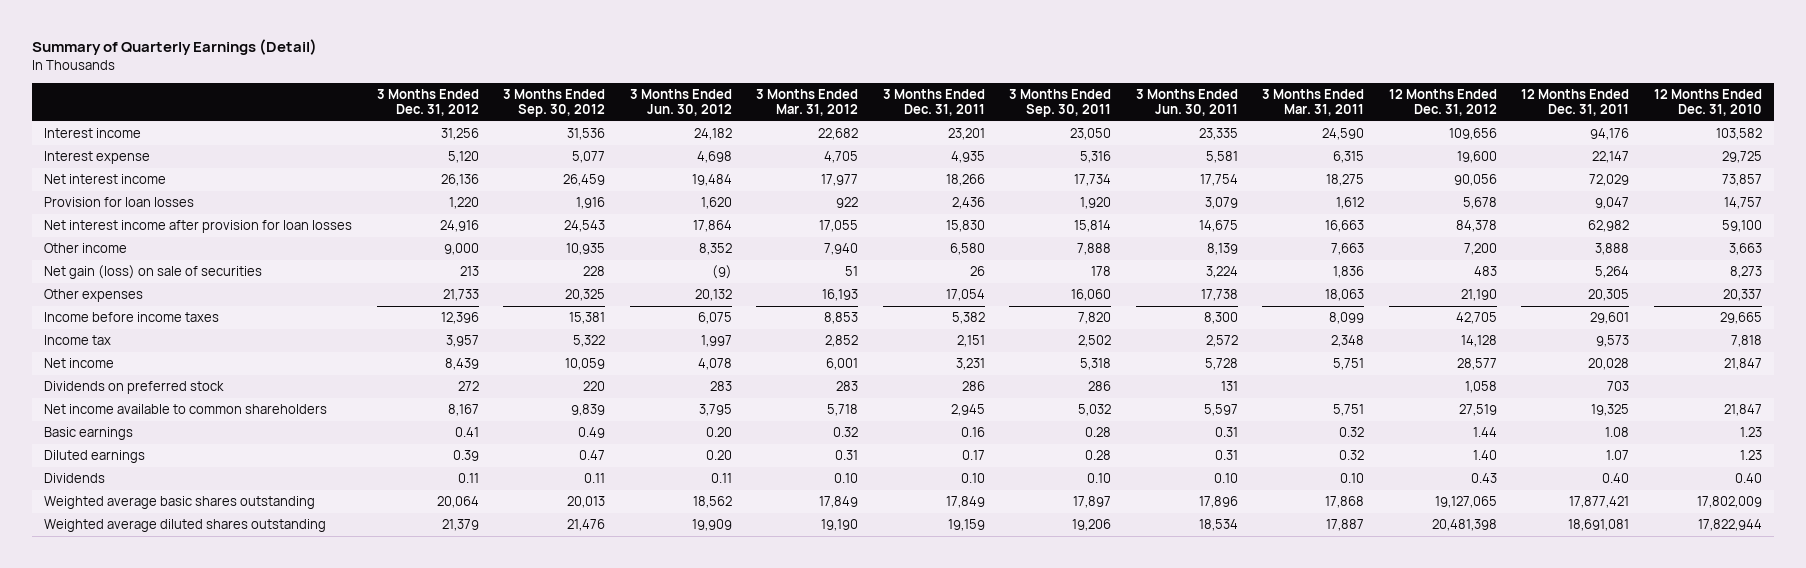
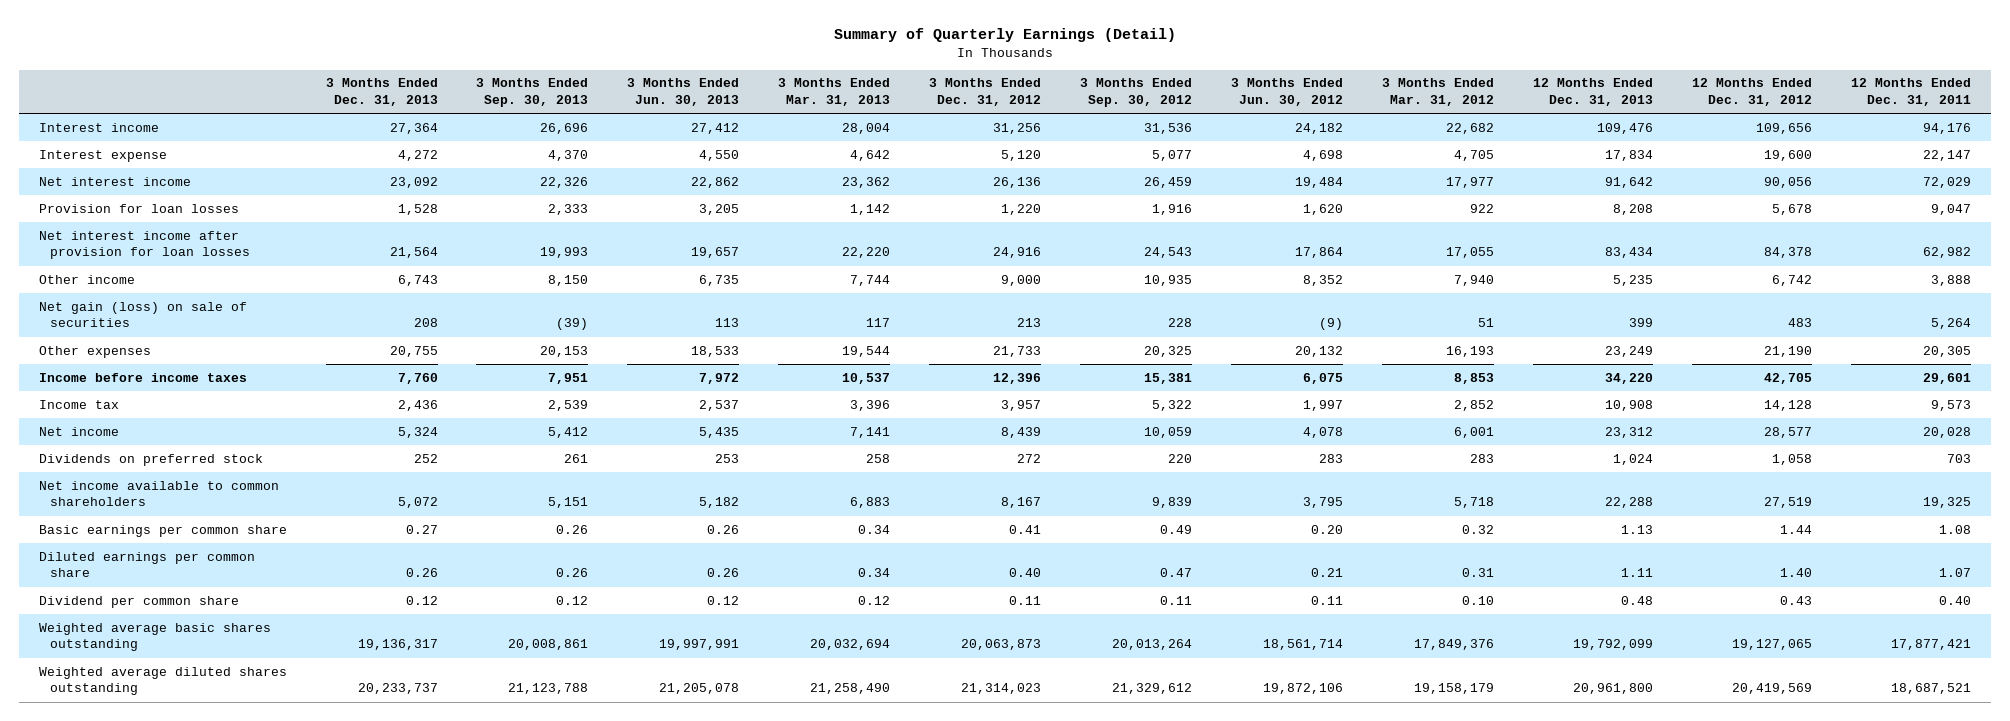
- | 3 Months Ended Dec. 31, 2012 | 3 Months Ended Sep. 30, 2012 | 3 Months Ended Jun. 30, 2012 | 3 Months Ended Mar. 31, 2012 | 3 Months Ended Dec. 31, 2011 | 3 Months Ended Sep. 30, 2011 | 3 Months Ended Jun. 30, 2011 | 3 Months Ended Mar. 31, 2011 | 12 Months Ended Dec. 31, 2012 | 12 Months Ended Dec. 31, 2011 | 12 Months Ended Dec. 31, 2010
+ | 3 Months Ended Dec. 31, 2013 | 3 Months Ended Sep. 30, 2013 | 3 Months Ended Jun. 30, 2013 | 3 Months Ended Mar. 31, 2013 | 3 Months Ended Dec. 31, 2012 | 3 Months Ended Sep. 30, 2012 | 3 Months Ended Jun. 30, 2012 | 3 Months Ended Mar. 31, 2012 | 12 Months Ended Dec. 31, 2013 | 12 Months Ended Dec. 31, 2012 | 12 Months Ended Dec. 31, 2011
- Other income | 9,000 | 10,935 | 8,352 | 7,940 | 6,580 | 7,888 | 8,139 | 7,663 | 7,200 | 3,888 | 3,663
+ Other income | 6,743 | 8,150 | 6,735 | 7,744 | 9,000 | 10,935 | 8,352 | 7,940 | 5,235 | 6,742 | 3,888
- Basic earnings | 0.41 | 0.49 | 0.20 | 0.32 | 0.16 | 0.28 | 0.31 | 0.32 | 1.44 | 1.08 | 1.23
- Diluted earnings | 0.39 | 0.47 | 0.20 | 0.31 | 0.17 | 0.28 | 0.31 | 0.32 | 1.40 | 1.07 | 1.23
- Dividends | 0.11 | 0.11 | 0.11 | 0.10 | 0.10 | 0.10 | 0.10 | 0.10 | 0.43 | 0.40 | 0.40
- Weighted average basic shares outstanding | 20,064 | 20,013 | 18,562 | 17,849 | 17,849 | 17,897 | 17,896 | 17,868 | 19,127,065 | 17,877,421 | 17,802,009
- Weighted average diluted shares outstanding | 21,379 | 21,476 | 19,909 | 19,190 | 19,159 | 19,206 | 18,534 | 17,887 | 20,481,398 | 18,691,081 | 17,822,944
+ Basic earnings per common share | 0.27 | 0.26 | 0.26 | 0.34 | 0.41 | 0.49 | 0.20 | 0.32 | 1.13 | 1.44 | 1.08
+ Diluted earnings per common share | 0.26 | 0.26 | 0.26 | 0.34 | 0.40 | 0.47 | 0.21 | 0.31 | 1.11 | 1.40 | 1.07
+ Dividend per common share | 0.12 | 0.12 | 0.12 | 0.12 | 0.11 | 0.11 | 0.11 | 0.10 | 0.48 | 0.43 | 0.40
+ Weighted average basic shares outstanding | 19,136,317 | 20,008,861 | 19,997,991 | 20,032,694 | 20,063,873 | 20,013,264 | 18,561,714 | 17,849,376 | 19,792,099 | 19,127,065 | 17,877,421
+ Weighted average diluted shares outstanding | 20,233,737 | 21,123,788 | 21,205,078 | 21,258,490 | 21,314,023 | 21,329,612 | 19,872,106 | 19,158,179 | 20,961,800 | 20,419,569 | 18,687,521

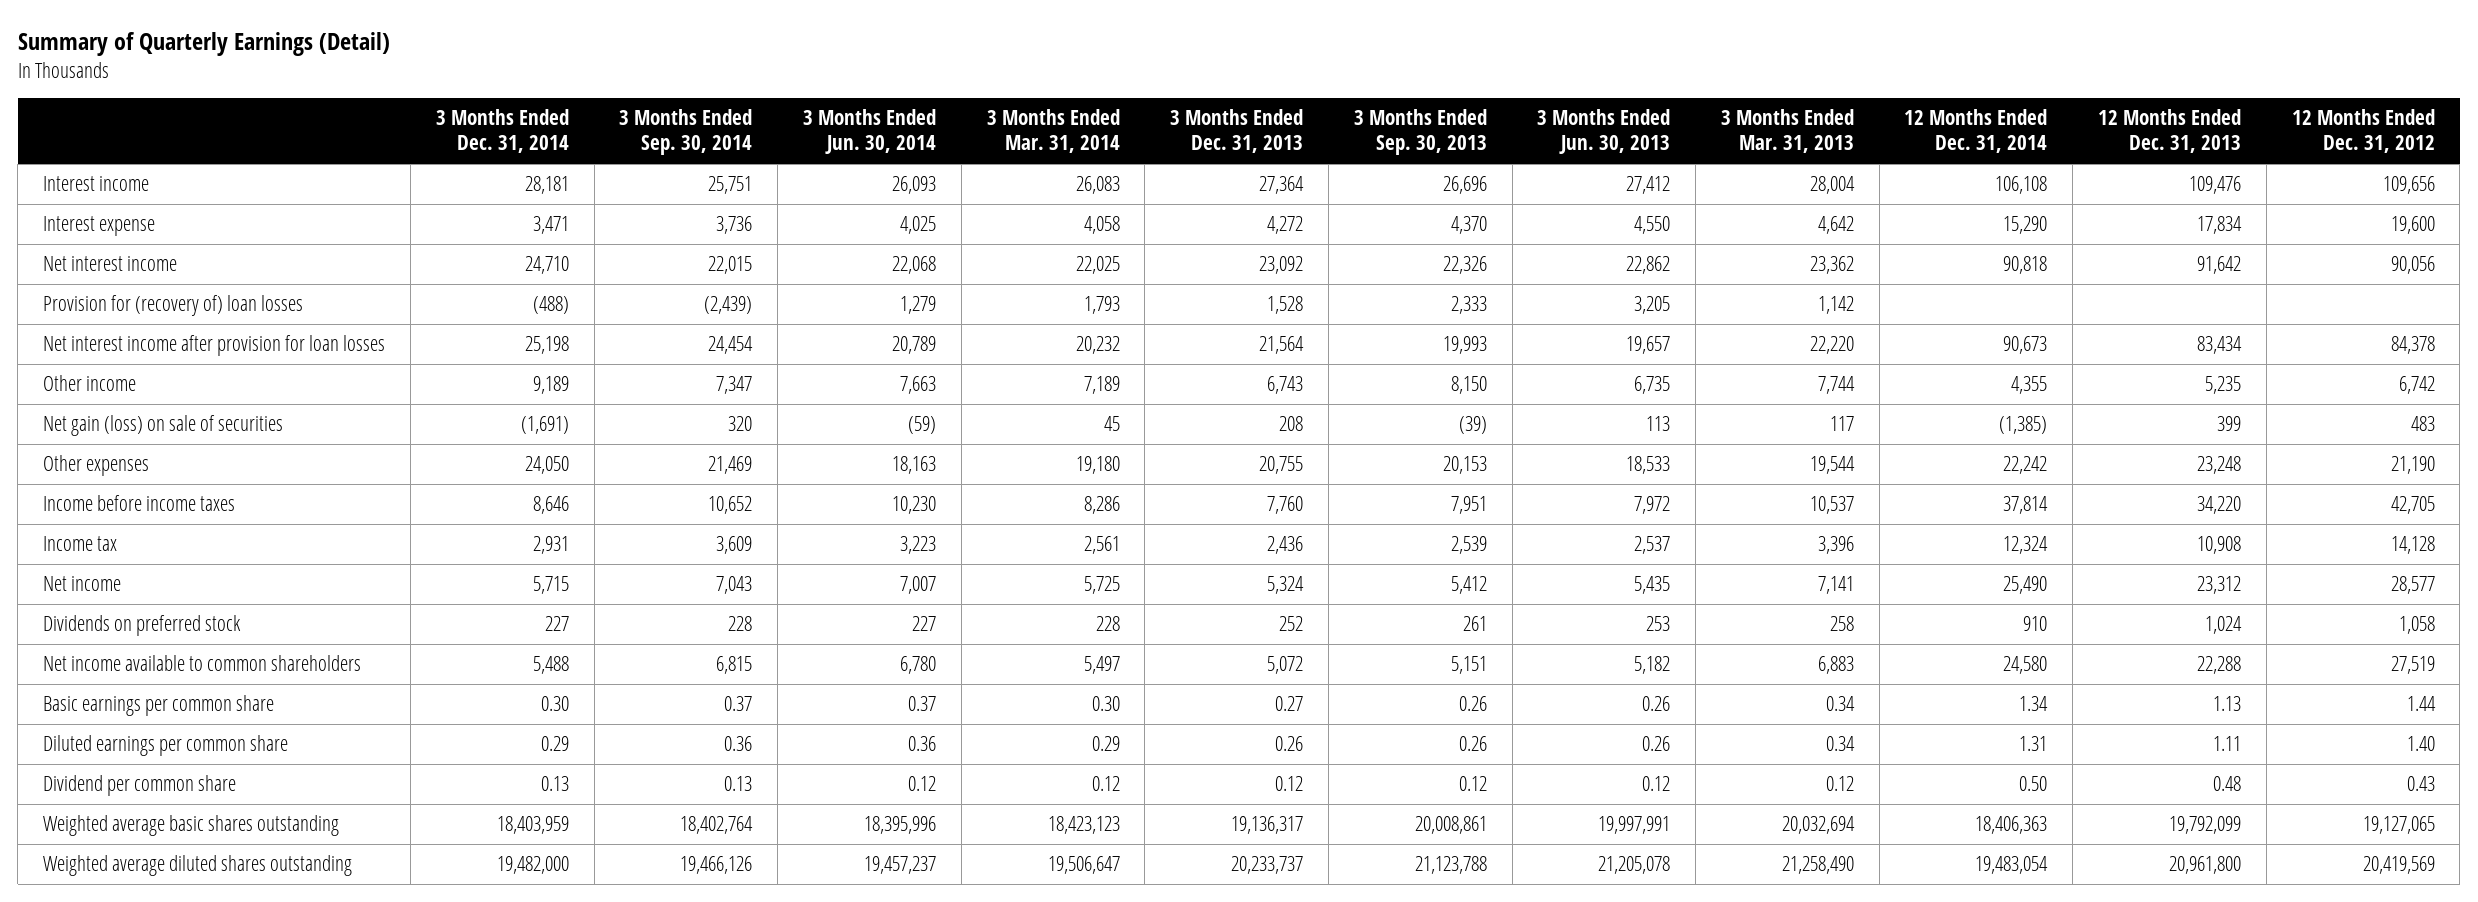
- | 3 Months Ended Dec. 31, 2013 | 3 Months Ended Sep. 30, 2013 | 3 Months Ended Jun. 30, 2013 | 3 Months Ended Mar. 31, 2013 | 3 Months Ended Dec. 31, 2012 | 3 Months Ended Sep. 30, 2012 | 3 Months Ended Jun. 30, 2012 | 3 Months Ended Mar. 31, 2012 | 12 Months Ended Dec. 31, 2013 | 12 Months Ended Dec. 31, 2012 | 12 Months Ended Dec. 31, 2011
+ | 3 Months Ended Dec. 31, 2014 | 3 Months Ended Sep. 30, 2014 | 3 Months Ended Jun. 30, 2014 | 3 Months Ended Mar. 31, 2014 | 3 Months Ended Dec. 31, 2013 | 3 Months Ended Sep. 30, 2013 | 3 Months Ended Jun. 30, 2013 | 3 Months Ended Mar. 31, 2013 | 12 Months Ended Dec. 31, 2014 | 12 Months Ended Dec. 31, 2013 | 12 Months Ended Dec. 31, 2012
- Provision for loan losses | 1,528 | 2,333 | 3,205 | 1,142 | 1,220 | 1,916 | 1,620 | 922 | 8,208 | 5,678 | 9,047
+ Provision for (recovery of) loan losses | (488) | (2,439) | 1,279 | 1,793 | 1,528 | 2,333 | 3,205 | 1,142 | | |
- Other expenses | 20,755 | 20,153 | 18,533 | 19,544 | 21,733 | 20,325 | 20,132 | 16,193 | 23,249 | 21,190 | 20,305
+ Other expenses | 24,050 | 21,469 | 18,163 | 19,180 | 20,755 | 20,153 | 18,533 | 19,544 | 22,242 | 23,248 | 21,190

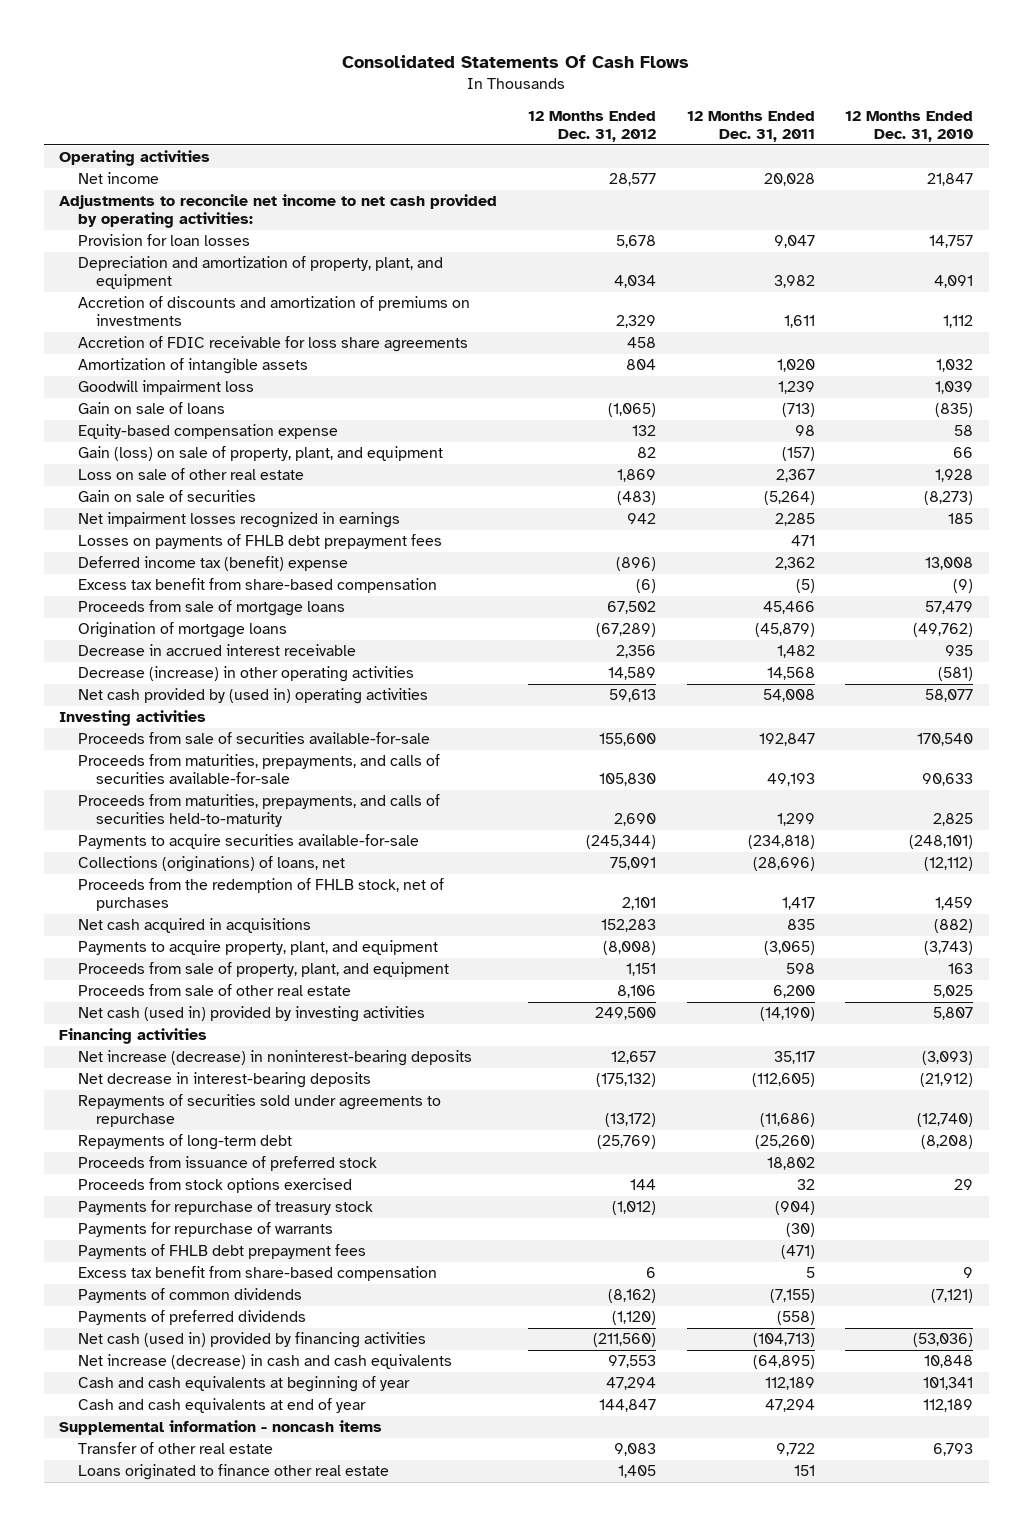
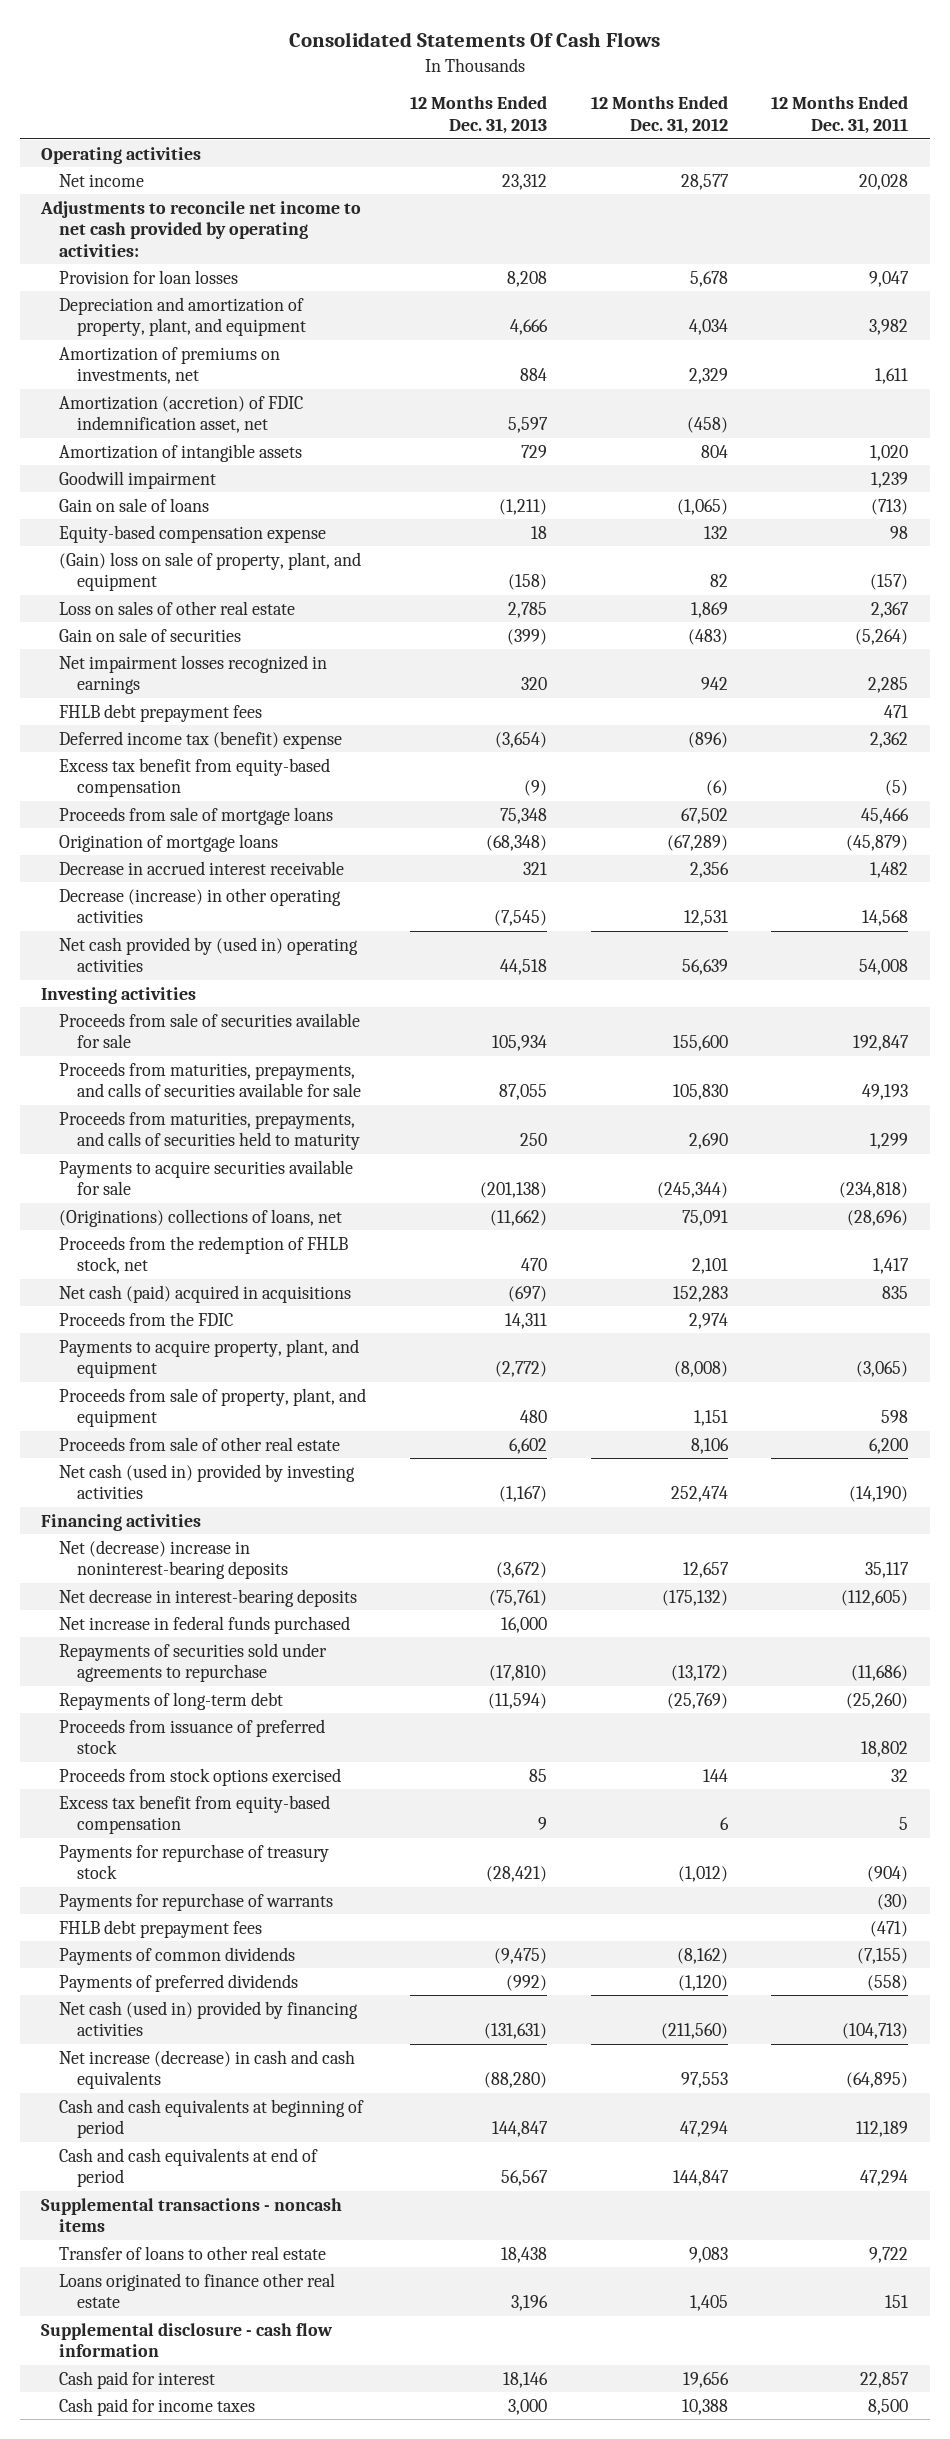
- | 12 Months Ended Dec. 31, 2012 | 12 Months Ended Dec. 31, 2011 | 12 Months Ended Dec. 31, 2010
+ | 12 Months Ended Dec. 31, 2013 | 12 Months Ended Dec. 31, 2012 | 12 Months Ended Dec. 31, 2011
- Accretion of discounts and amortization of premiums on investments | 2,329 | 1,611 | 1,112
- Accretion of FDIC receivable for loss share agreements | 458 | |
+ Amortization of premiums on investments, net | 884 | 2,329 | 1,611
+ Amortization (accretion) of FDIC indemnification asset, net | 5,597 | (458) |
- Goodwill impairment loss | | 1,239 | 1,039
+ Goodwill impairment | | | 1,239
- Gain (loss) on sale of property, plant, and equipment | 82 | (157) | 66
- Loss on sale of other real estate | 1,869 | 2,367 | 1,928
+ (Gain) loss on sale of property, plant, and equipment | (158) | 82 | (157)
+ Loss on sales of other real estate | 2,785 | 1,869 | 2,367
- Losses on payments of FHLB debt prepayment fees | | 471 |
+ FHLB debt prepayment fees | | | 471
- Excess tax benefit from share-based compensation | (6) | (5) | (9)
+ Excess tax benefit from equity-based compensation | (9) | (6) | (5)
- Decrease (increase) in other operating activities | 14,589 | 14,568 | (581)
- Net cash provided by (used in) operating activities | 59,613 | 54,008 | 58,077
+ Decrease (increase) in other operating activities | (7,545) | 12,531 | 14,568
+ Net cash provided by (used in) operating activities | 44,518 | 56,639 | 54,008
- Proceeds from sale of securities available-for-sale | 155,600 | 192,847 | 170,540
- Proceeds from maturities, prepayments, and calls of securities available-for-sale | 105,830 | 49,193 | 90,633
- Proceeds from maturities, prepayments, and calls of securities held-to-maturity | 2,690 | 1,299 | 2,825
- Payments to acquire securities available-for-sale | (245,344) | (234,818) | (248,101)
- Collections (originations) of loans, net | 75,091 | (28,696) | (12,112)
- Proceeds from the redemption of FHLB stock, net of purchases | 2,101 | 1,417 | 1,459
- Net cash acquired in acquisitions | 152,283 | 835 | (882)
+ Proceeds from sale of securities available for sale | 105,934 | 155,600 | 192,847
+ Proceeds from maturities, prepayments, and calls of securities available for sale | 87,055 | 105,830 | 49,193
+ Proceeds from maturities, prepayments, and calls of securities held to maturity | 250 | 2,690 | 1,299
+ Payments to acquire securities available for sale | (201,138) | (245,344) | (234,818)
+ (Originations) collections of loans, net | (11,662) | 75,091 | (28,696)
+ Proceeds from the redemption of FHLB stock, net | 470 | 2,101 | 1,417
+ Net cash (paid) acquired in acquisitions | (697) | 152,283 | 835
+ Proceeds from the FDIC | 14,311 | 2,974 |
- Net cash (used in) provided by investing activities | 249,500 | (14,190) | 5,807
+ Net cash (used in) provided by investing activities | (1,167) | 252,474 | (14,190)
- Net increase (decrease) in noninterest-bearing deposits | 12,657 | 35,117 | (3,093)
+ Net (decrease) increase in noninterest-bearing deposits | (3,672) | 12,657 | 35,117
+ Net increase in federal funds purchased | 16,000 | |
+ Excess tax benefit from equity-based compensation | 9 | 6 | 5
- Payments of FHLB debt prepayment fees | | (471) |
- Excess tax benefit from share-based compensation | 6 | 5 | 9
+ FHLB debt prepayment fees | | | (471)
- Cash and cash equivalents at beginning of year | 47,294 | 112,189 | 101,341
- Cash and cash equivalents at end of year | 144,847 | 47,294 | 112,189
- Supplemental information - noncash items
- Transfer of other real estate | 9,083 | 9,722 | 6,793
+ Cash and cash equivalents at beginning of period | 144,847 | 47,294 | 112,189
+ Cash and cash equivalents at end of period | 56,567 | 144,847 | 47,294
+ Supplemental transactions - noncash items
+ Transfer of loans to other real estate | 18,438 | 9,083 | 9,722
+ Supplemental disclosure - cash flow information
+ Cash paid for interest | 18,146 | 19,656 | 22,857
+ Cash paid for income taxes | 3,000 | 10,388 | 8,500

